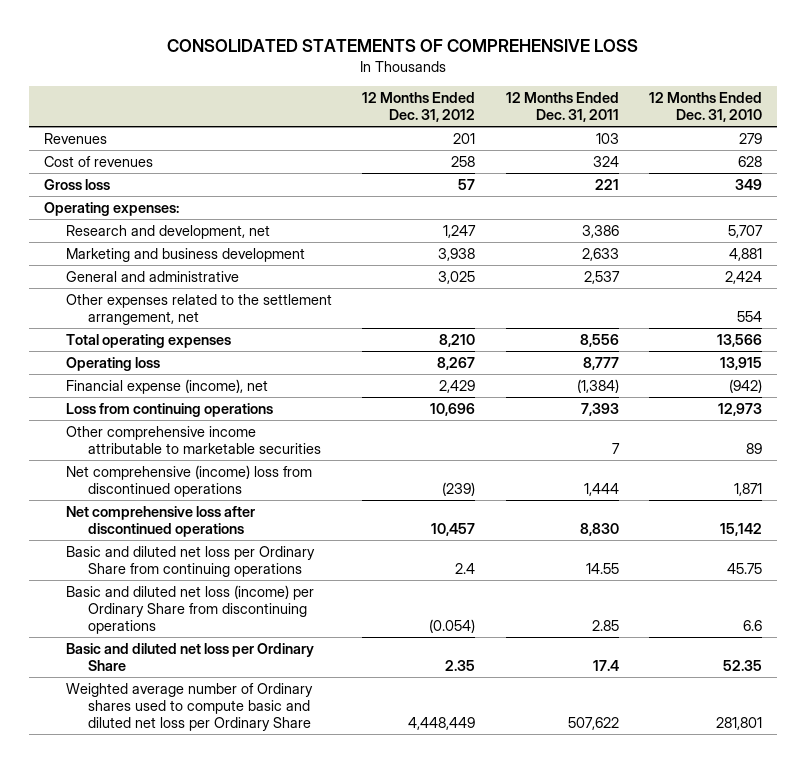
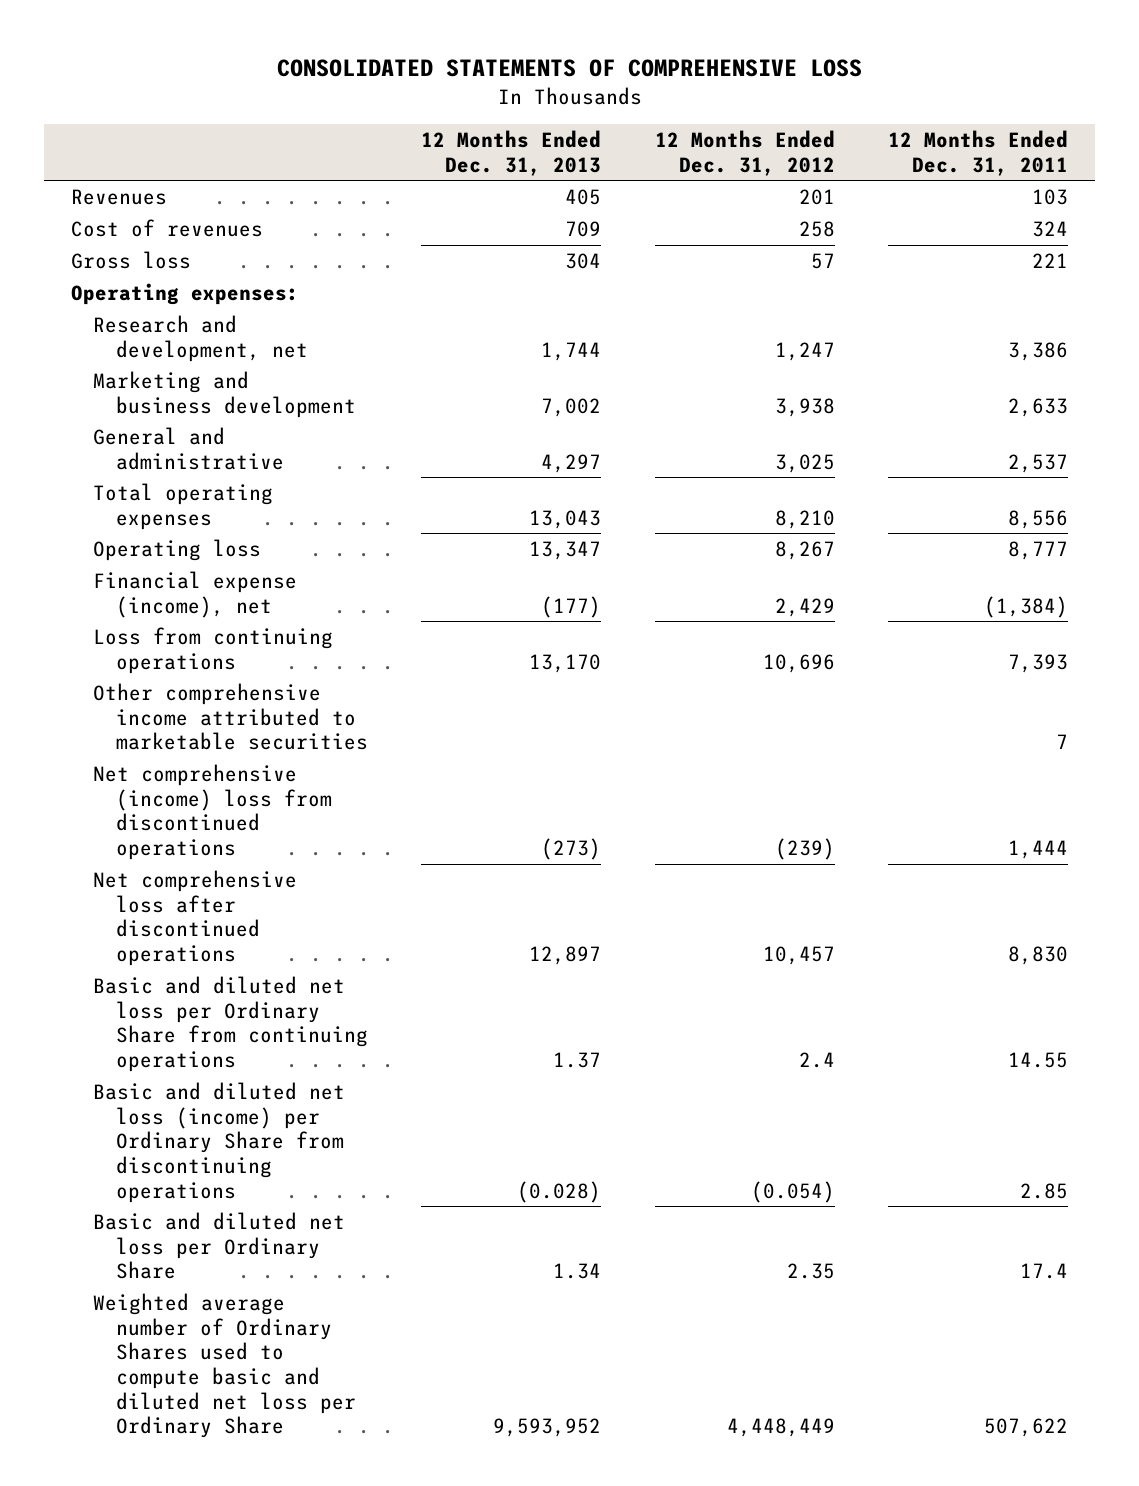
- | 12 Months Ended Dec. 31, 2012 | 12 Months Ended Dec. 31, 2011 | 12 Months Ended Dec. 31, 2010
+ | 12 Months Ended Dec. 31, 2013 | 12 Months Ended Dec. 31, 2012 | 12 Months Ended Dec. 31, 2011
- Other expenses related to the settlement arrangement, net | | | 554
- Other comprehensive income attributable to marketable securities | | 7 | 89
+ Other comprehensive income attributed to marketable securities | | | 7
- Weighted average number of Ordinary shares used to compute basic and diluted net loss per Ordinary Share | 4,448,449 | 507,622 | 281,801
+ Weighted average number of Ordinary Shares used to compute basic and diluted net loss per Ordinary Share | 9,593,952 | 4,448,449 | 507,622

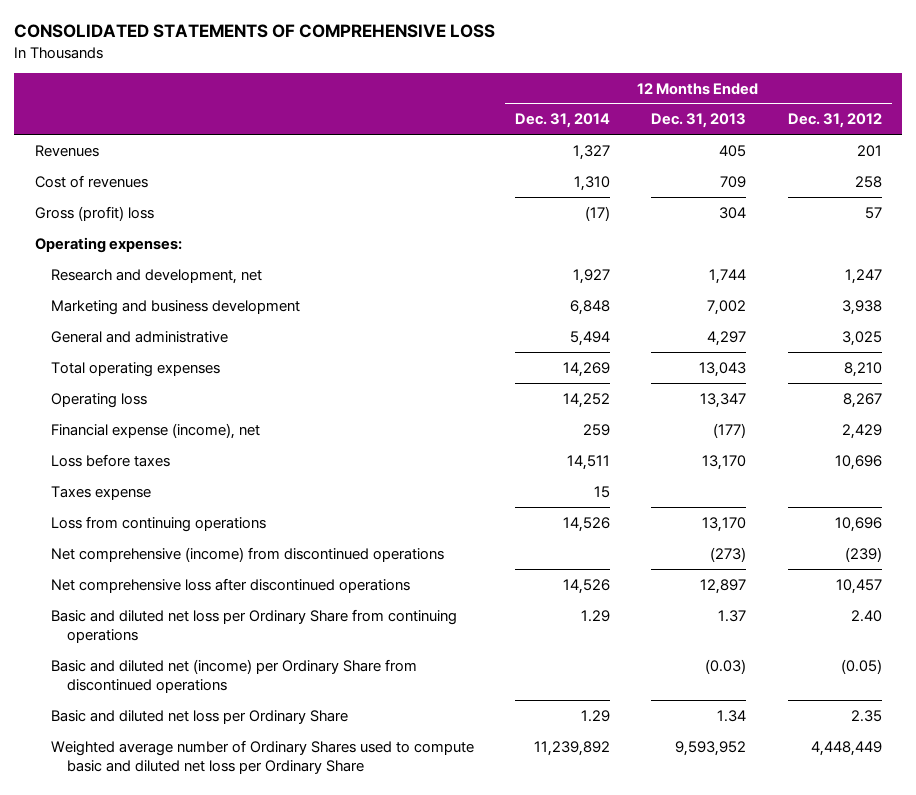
- | 12 Months Ended Dec. 31, 2013 | 12 Months Ended Dec. 31, 2012 | 12 Months Ended Dec. 31, 2011
+ | 12 Months Ended Dec. 31, 2014 | 12 Months Ended Dec. 31, 2013 | 12 Months Ended Dec. 31, 2012
- Gross loss | 304 | 57 | 221
+ Gross (profit) loss | (17) | 304 | 57
+ Loss before taxes | 14,511 | 13,170 | 10,696
+ Taxes expense | 15 | |
- Other comprehensive income attributed to marketable securities | | | 7
- Net comprehensive (income) loss from discontinued operations | (273) | (239) | 1,444
+ Net comprehensive (income) from discontinued operations | | (273) | (239)
- Basic and diluted net loss per Ordinary Share from continuing operations | 1.37 | 2.4 | 14.55
- Basic and diluted net loss (income) per Ordinary Share from discontinuing operations | (0.028) | (0.054) | 2.85
+ Basic and diluted net loss per Ordinary Share from continuing operations | 1.29 | 1.37 | 2.40
+ Basic and diluted net (income) per Ordinary Share from discontinued operations | | (0.03) | (0.05)

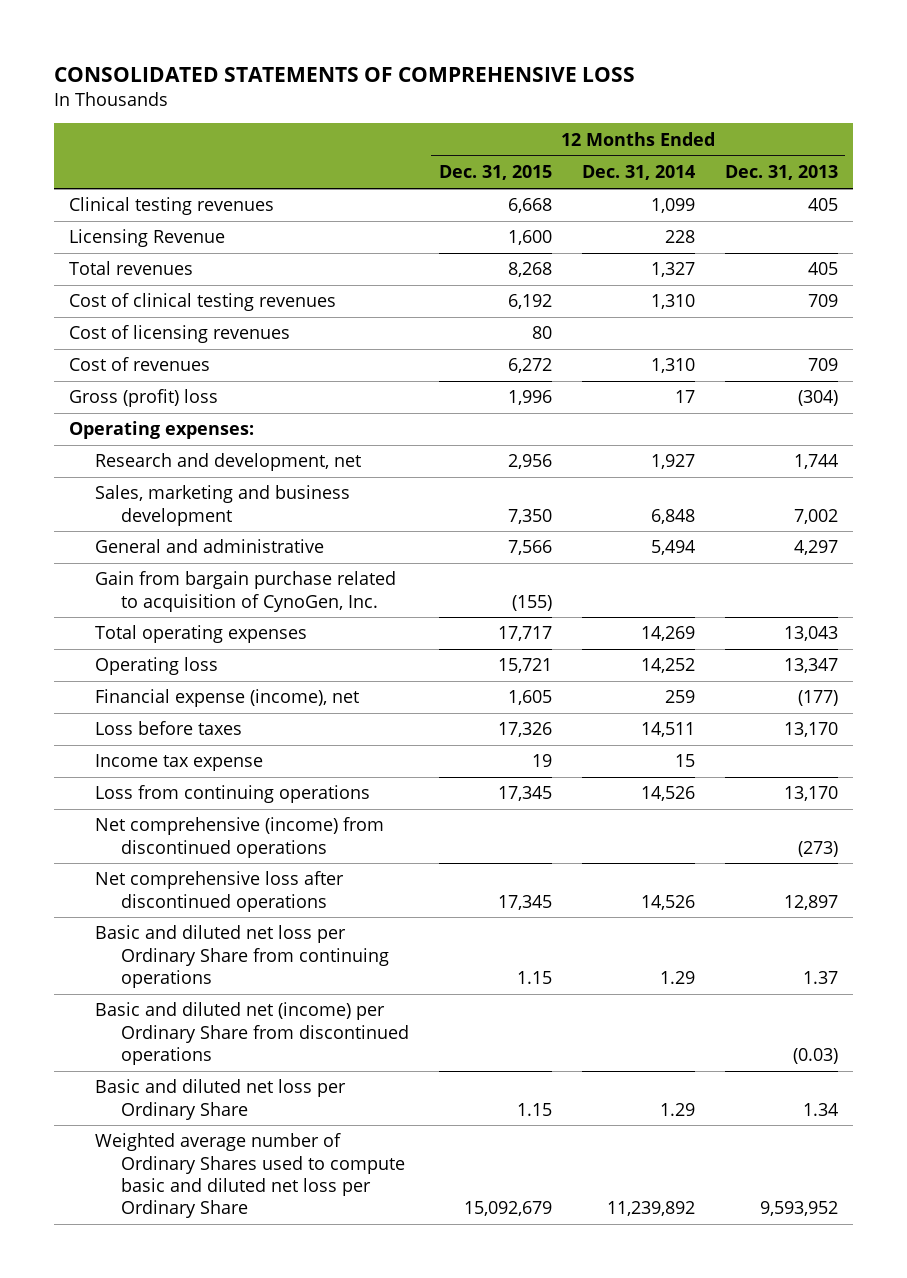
- | 12 Months Ended Dec. 31, 2014 | 12 Months Ended Dec. 31, 2013 | 12 Months Ended Dec. 31, 2012
+ | 12 Months Ended Dec. 31, 2015 | 12 Months Ended Dec. 31, 2014 | 12 Months Ended Dec. 31, 2013
- Revenues | 1,327 | 405 | 201
+ Clinical testing revenues | 6,668 | 1,099 | 405
+ Licensing Revenue | 1,600 | 228 |
+ Total revenues | 8,268 | 1,327 | 405
+ Cost of clinical testing revenues | 6,192 | 1,310 | 709
+ Cost of licensing revenues | 80 | |
- Gross (profit) loss | (17) | 304 | 57
+ Gross (profit) loss | 1,996 | 17 | (304)
- Marketing and business development | 6,848 | 7,002 | 3,938
+ Sales, marketing and business development | 7,350 | 6,848 | 7,002
+ Gain from bargain purchase related to acquisition of CynoGen, Inc. | (155) | |
- Taxes expense | 15 | |
+ Income tax expense | 19 | 15 |

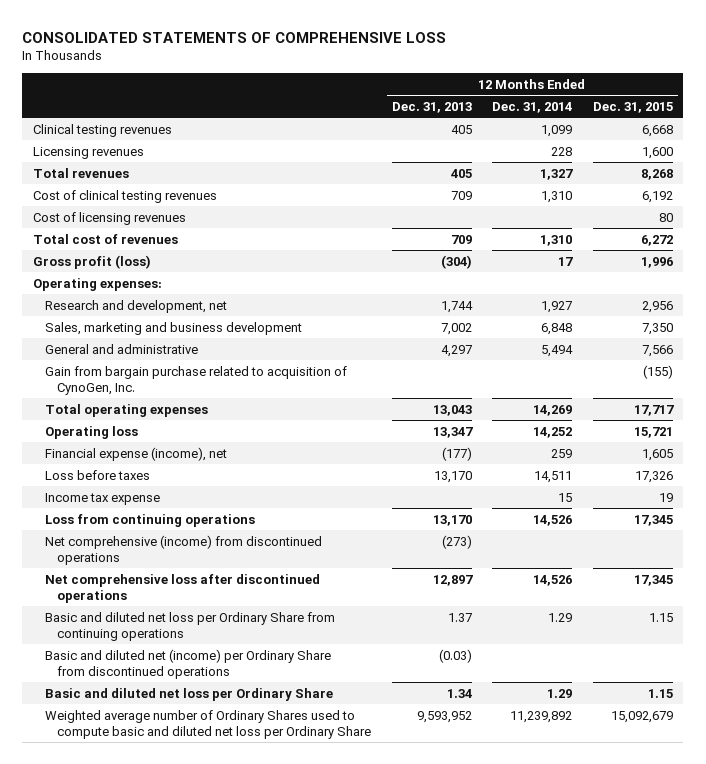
- | 12 Months Ended Dec. 31, 2015 | 12 Months Ended Dec. 31, 2014 | 12 Months Ended Dec. 31, 2013
+ | 12 Months Ended Dec. 31, 2013 | 12 Months Ended Dec. 31, 2014 | 12 Months Ended Dec. 31, 2015
- Licensing Revenue | 1,600 | 228 |
+ Licensing revenues | | 228 | 1,600
- Cost of revenues | 6,272 | 1,310 | 709
- Gross (profit) loss | 1,996 | 17 | (304)
+ Total cost of revenues | 709 | 1,310 | 6,272
+ Gross profit (loss) | (304) | 17 | 1,996

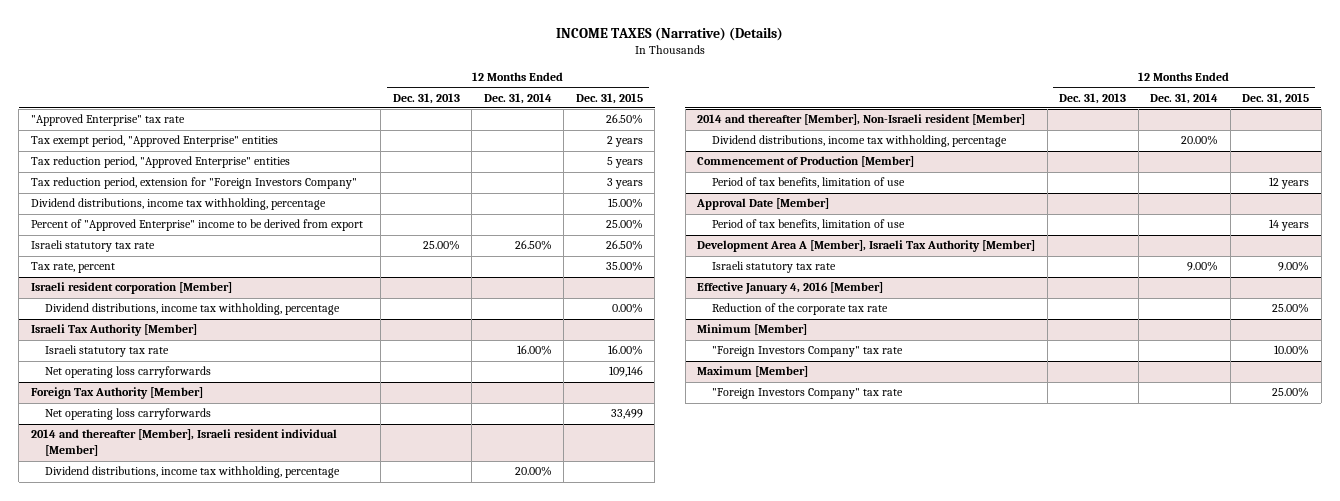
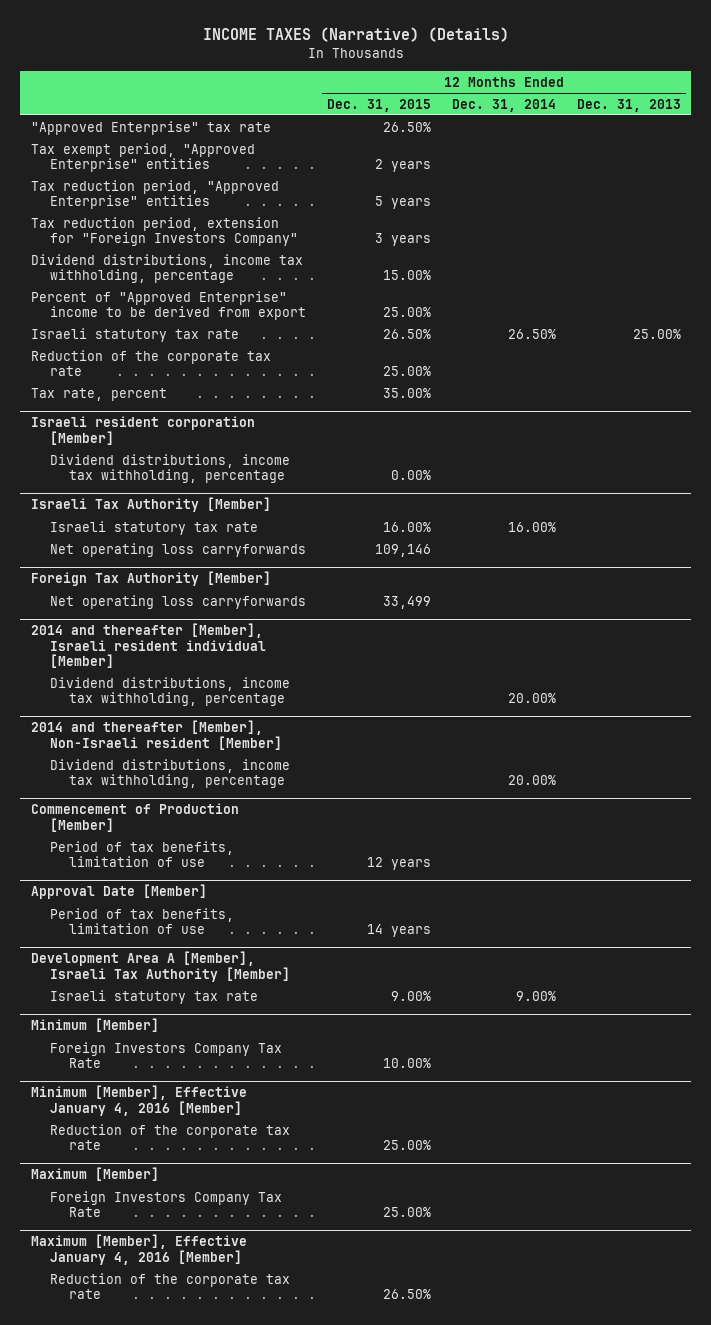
- | 12 Months Ended Dec. 31, 2013 | 12 Months Ended Dec. 31, 2014 | 12 Months Ended Dec. 31, 2015
+ | 12 Months Ended Dec. 31, 2015 | 12 Months Ended Dec. 31, 2014 | 12 Months Ended Dec. 31, 2013
+ Reduction of the corporate tax rate | 25.00% | |
- Effective January 4, 2016 [Member]
- Reduction of the corporate tax rate | | | 25.00%
@ Minimum [Member]
- "Foreign Investors Company" tax rate | | | 10.00%
+ Foreign Investors Company Tax Rate | 10.00% | |
+ Minimum [Member], Effective January 4, 2016 [Member]
+ Reduction of the corporate tax rate | 25.00% | |
@ Maximum [Member]
- "Foreign Investors Company" tax rate | | | 25.00%
+ Foreign Investors Company Tax Rate | 25.00% | |
+ Maximum [Member], Effective January 4, 2016 [Member]
+ Reduction of the corporate tax rate | 26.50% | |

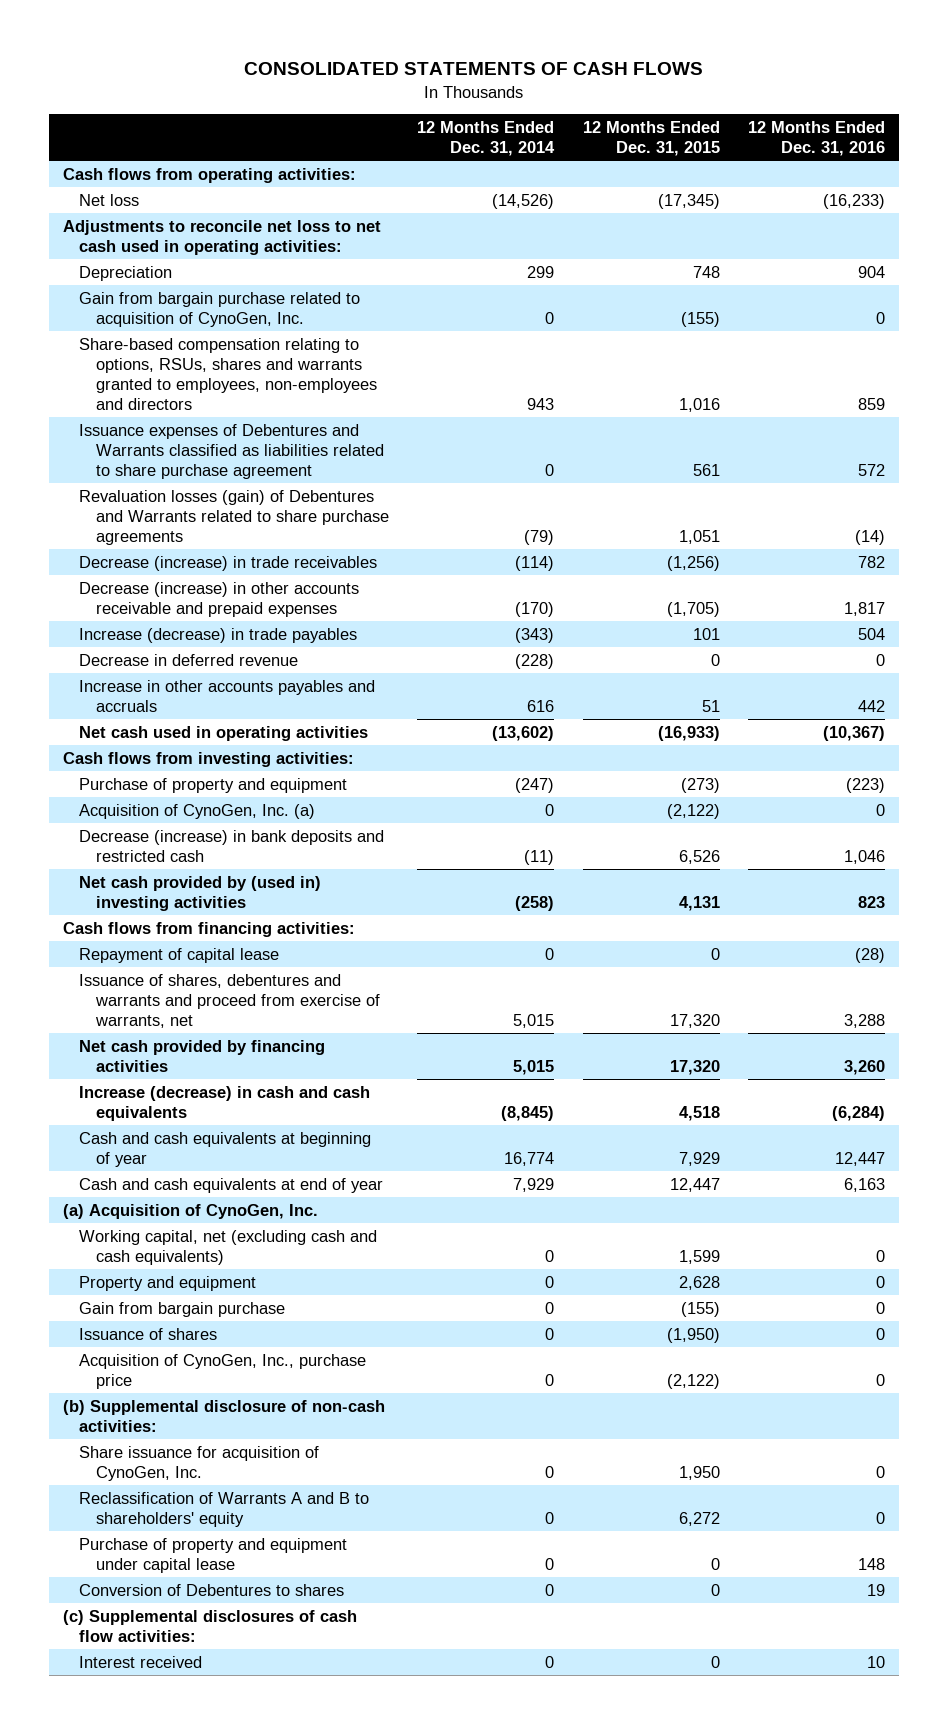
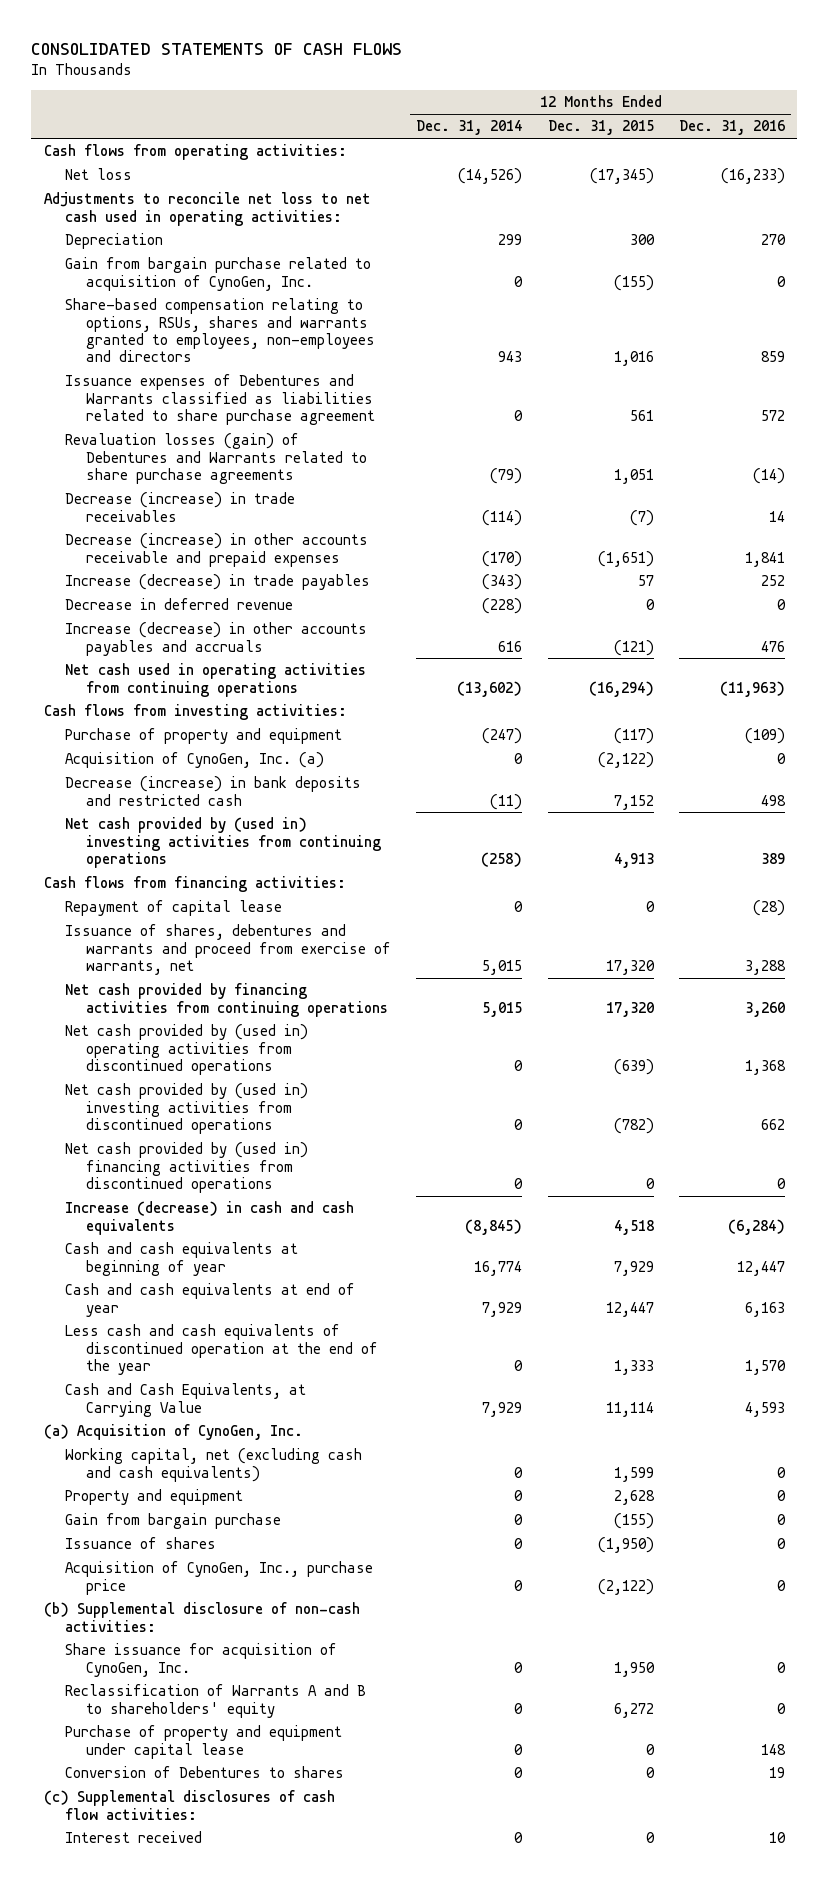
- Depreciation | 299 | 748 | 904
+ Depreciation | 299 | 300 | 270
- Decrease (increase) in trade receivables | (114) | (1,256) | 782
- Decrease (increase) in other accounts receivable and prepaid expenses | (170) | (1,705) | 1,817
- Increase (decrease) in trade payables | (343) | 101 | 504
+ Decrease (increase) in trade receivables | (114) | (7) | 14
+ Decrease (increase) in other accounts receivable and prepaid expenses | (170) | (1,651) | 1,841
+ Increase (decrease) in trade payables | (343) | 57 | 252
- Increase in other accounts payables and accruals | 616 | 51 | 442
- Net cash used in operating activities | (13,602) | (16,933) | (10,367)
+ Increase (decrease) in other accounts payables and accruals | 616 | (121) | 476
+ Net cash used in operating activities from continuing operations | (13,602) | (16,294) | (11,963)
- Purchase of property and equipment | (247) | (273) | (223)
+ Purchase of property and equipment | (247) | (117) | (109)
- Decrease (increase) in bank deposits and restricted cash | (11) | 6,526 | 1,046
- Net cash provided by (used in) investing activities | (258) | 4,131 | 823
+ Decrease (increase) in bank deposits and restricted cash | (11) | 7,152 | 498
+ Net cash provided by (used in) investing activities from continuing operations | (258) | 4,913 | 389
- Net cash provided by financing activities | 5,015 | 17,320 | 3,260
+ Net cash provided by financing activities from continuing operations | 5,015 | 17,320 | 3,260
+ Net cash provided by (used in) operating activities from discontinued operations | 0 | (639) | 1,368
+ Net cash provided by (used in) investing activities from discontinued operations | 0 | (782) | 662
+ Net cash provided by (used in) financing activities from discontinued operations | 0 | 0 | 0
+ Less cash and cash equivalents of discontinued operation at the end of the year | 0 | 1,333 | 1,570
+ Cash and Cash Equivalents, at Carrying Value | 7,929 | 11,114 | 4,593

